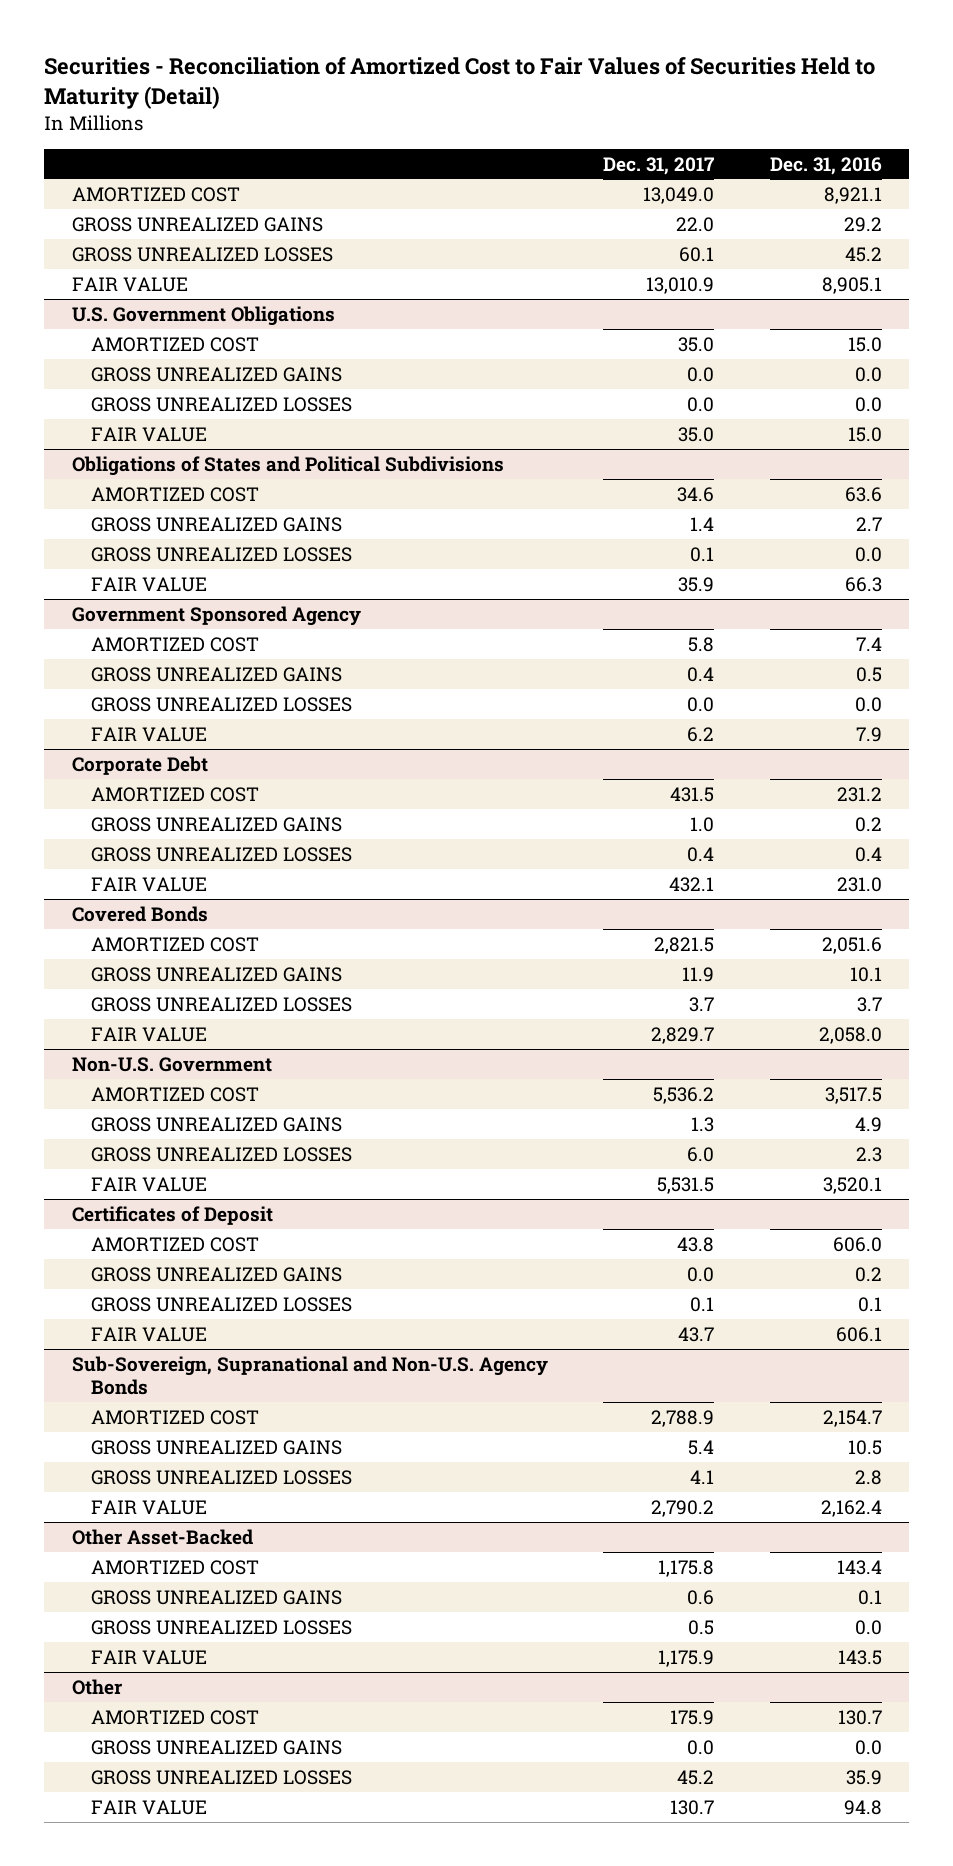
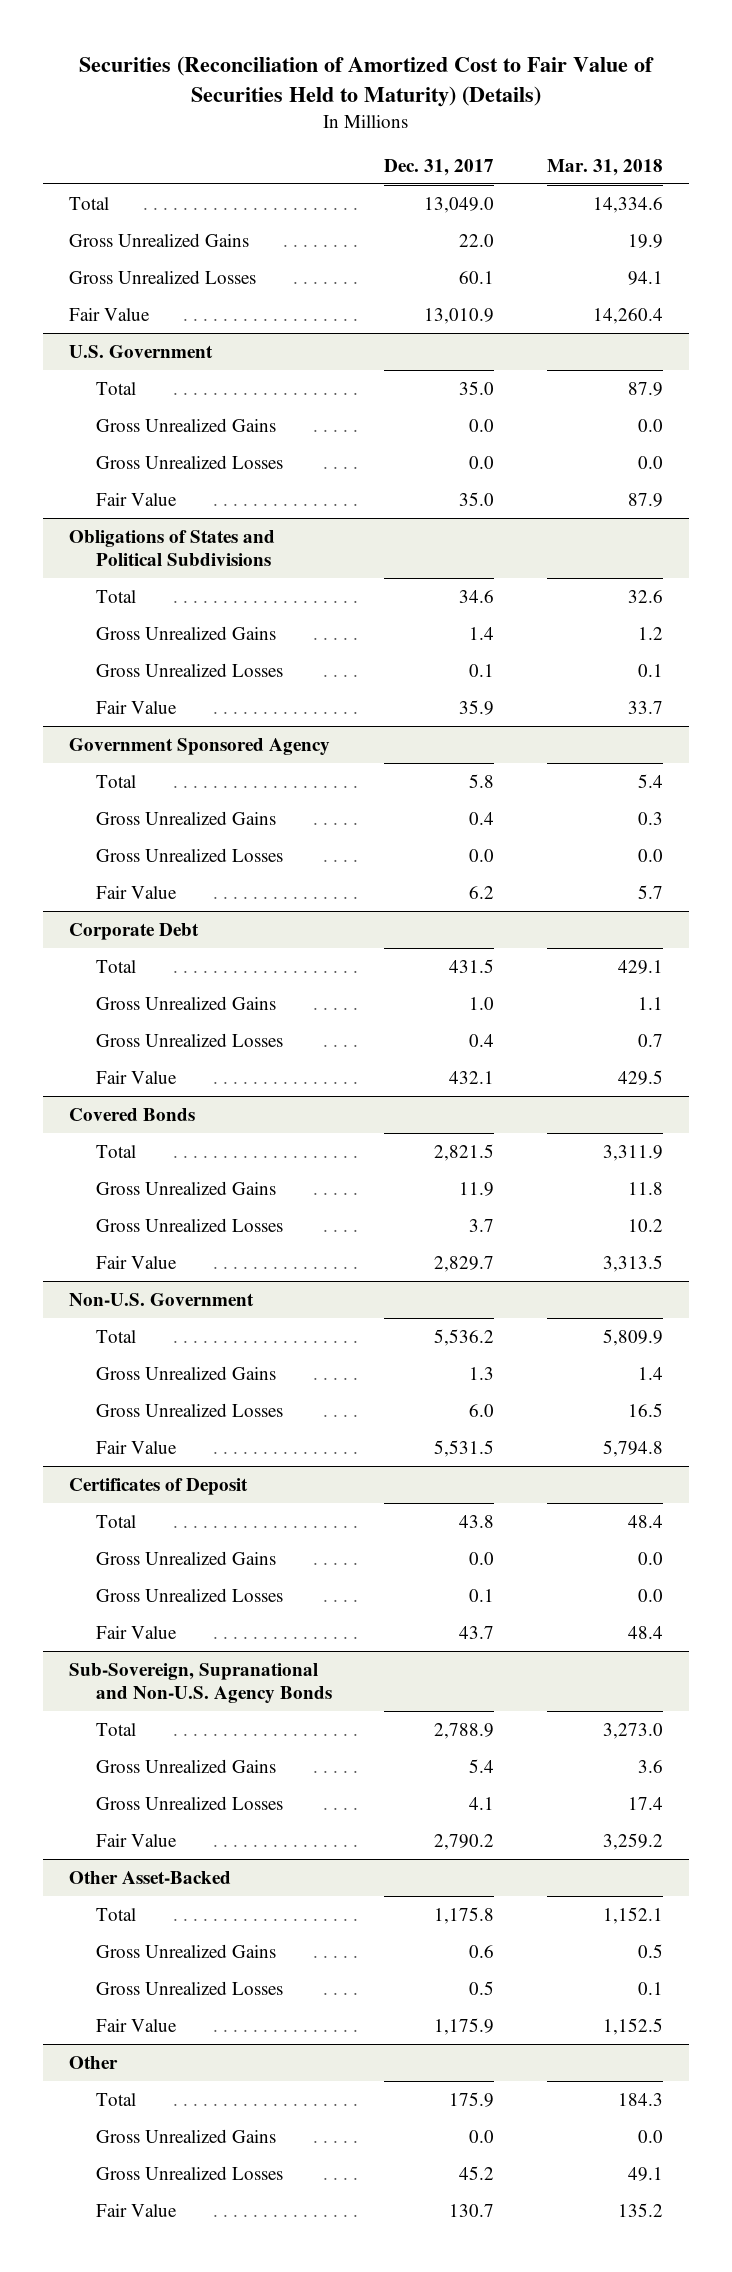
- Securities - Reconciliation of Amortized Cost to Fair Values of Securities Held to Maturity (Detail)
+ Securities (Reconciliation of Amortized Cost to Fair Value of Securities Held to Maturity) (Details)
- | Dec. 31, 2017 | Dec. 31, 2016
+ | Dec. 31, 2017 | Mar. 31, 2018
- AMORTIZED COST | 13,049.0 | 8,921.1
- GROSS UNREALIZED GAINS | 22.0 | 29.2
- GROSS UNREALIZED LOSSES | 60.1 | 45.2
- FAIR VALUE | 13,010.9 | 8,905.1
- U.S. Government Obligations
- AMORTIZED COST | 35.0 | 15.0
- GROSS UNREALIZED GAINS | 0.0 | 0.0
- GROSS UNREALIZED LOSSES | 0.0 | 0.0
- FAIR VALUE | 35.0 | 15.0
+ Total | 13,049.0 | 14,334.6
+ Gross Unrealized Gains | 22.0 | 19.9
+ Gross Unrealized Losses | 60.1 | 94.1
+ Fair Value | 13,010.9 | 14,260.4
+ U.S. Government
+ Total | 35.0 | 87.9
+ Gross Unrealized Gains | 0.0 | 0.0
+ Gross Unrealized Losses | 0.0 | 0.0
+ Fair Value | 35.0 | 87.9
@ Obligations of States and Political Subdivisions
- AMORTIZED COST | 34.6 | 63.6
- GROSS UNREALIZED GAINS | 1.4 | 2.7
- GROSS UNREALIZED LOSSES | 0.1 | 0.0
- FAIR VALUE | 35.9 | 66.3
+ Total | 34.6 | 32.6
+ Gross Unrealized Gains | 1.4 | 1.2
+ Gross Unrealized Losses | 0.1 | 0.1
+ Fair Value | 35.9 | 33.7
@ Government Sponsored Agency
- AMORTIZED COST | 5.8 | 7.4
- GROSS UNREALIZED GAINS | 0.4 | 0.5
- GROSS UNREALIZED LOSSES | 0.0 | 0.0
- FAIR VALUE | 6.2 | 7.9
+ Total | 5.8 | 5.4
+ Gross Unrealized Gains | 0.4 | 0.3
+ Gross Unrealized Losses | 0.0 | 0.0
+ Fair Value | 6.2 | 5.7
@ Corporate Debt
- AMORTIZED COST | 431.5 | 231.2
- GROSS UNREALIZED GAINS | 1.0 | 0.2
- GROSS UNREALIZED LOSSES | 0.4 | 0.4
- FAIR VALUE | 432.1 | 231.0
+ Total | 431.5 | 429.1
+ Gross Unrealized Gains | 1.0 | 1.1
+ Gross Unrealized Losses | 0.4 | 0.7
+ Fair Value | 432.1 | 429.5
@ Covered Bonds
- AMORTIZED COST | 2,821.5 | 2,051.6
- GROSS UNREALIZED GAINS | 11.9 | 10.1
- GROSS UNREALIZED LOSSES | 3.7 | 3.7
- FAIR VALUE | 2,829.7 | 2,058.0
+ Total | 2,821.5 | 3,311.9
+ Gross Unrealized Gains | 11.9 | 11.8
+ Gross Unrealized Losses | 3.7 | 10.2
+ Fair Value | 2,829.7 | 3,313.5
@ Non-U.S. Government
- AMORTIZED COST | 5,536.2 | 3,517.5
- GROSS UNREALIZED GAINS | 1.3 | 4.9
- GROSS UNREALIZED LOSSES | 6.0 | 2.3
- FAIR VALUE | 5,531.5 | 3,520.1
+ Total | 5,536.2 | 5,809.9
+ Gross Unrealized Gains | 1.3 | 1.4
+ Gross Unrealized Losses | 6.0 | 16.5
+ Fair Value | 5,531.5 | 5,794.8
@ Certificates of Deposit
- AMORTIZED COST | 43.8 | 606.0
- GROSS UNREALIZED GAINS | 0.0 | 0.2
- GROSS UNREALIZED LOSSES | 0.1 | 0.1
- FAIR VALUE | 43.7 | 606.1
+ Total | 43.8 | 48.4
+ Gross Unrealized Gains | 0.0 | 0.0
+ Gross Unrealized Losses | 0.1 | 0.0
+ Fair Value | 43.7 | 48.4
@ Sub-Sovereign, Supranational and Non-U.S. Agency Bonds
- AMORTIZED COST | 2,788.9 | 2,154.7
- GROSS UNREALIZED GAINS | 5.4 | 10.5
- GROSS UNREALIZED LOSSES | 4.1 | 2.8
- FAIR VALUE | 2,790.2 | 2,162.4
+ Total | 2,788.9 | 3,273.0
+ Gross Unrealized Gains | 5.4 | 3.6
+ Gross Unrealized Losses | 4.1 | 17.4
+ Fair Value | 2,790.2 | 3,259.2
@ Other Asset-Backed
- AMORTIZED COST | 1,175.8 | 143.4
- GROSS UNREALIZED GAINS | 0.6 | 0.1
- GROSS UNREALIZED LOSSES | 0.5 | 0.0
- FAIR VALUE | 1,175.9 | 143.5
+ Total | 1,175.8 | 1,152.1
+ Gross Unrealized Gains | 0.6 | 0.5
+ Gross Unrealized Losses | 0.5 | 0.1
+ Fair Value | 1,175.9 | 1,152.5
@ Other
- AMORTIZED COST | 175.9 | 130.7
- GROSS UNREALIZED GAINS | 0.0 | 0.0
- GROSS UNREALIZED LOSSES | 45.2 | 35.9
- FAIR VALUE | 130.7 | 94.8
+ Total | 175.9 | 184.3
+ Gross Unrealized Gains | 0.0 | 0.0
+ Gross Unrealized Losses | 45.2 | 49.1
+ Fair Value | 130.7 | 135.2

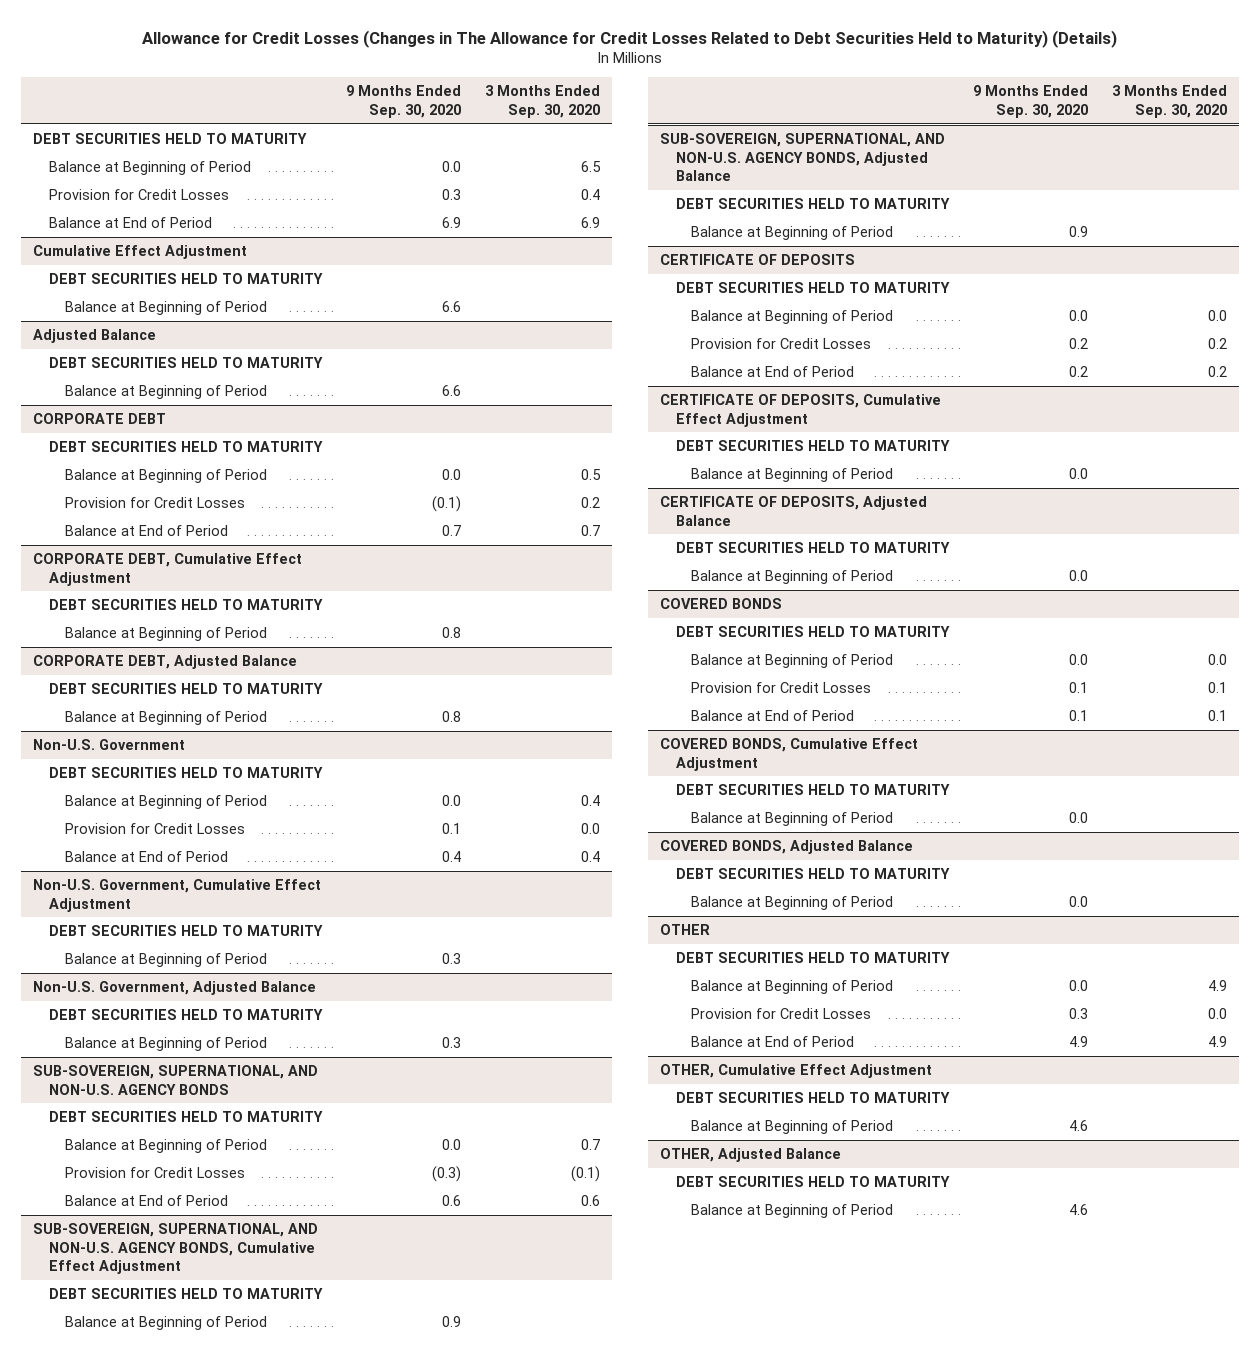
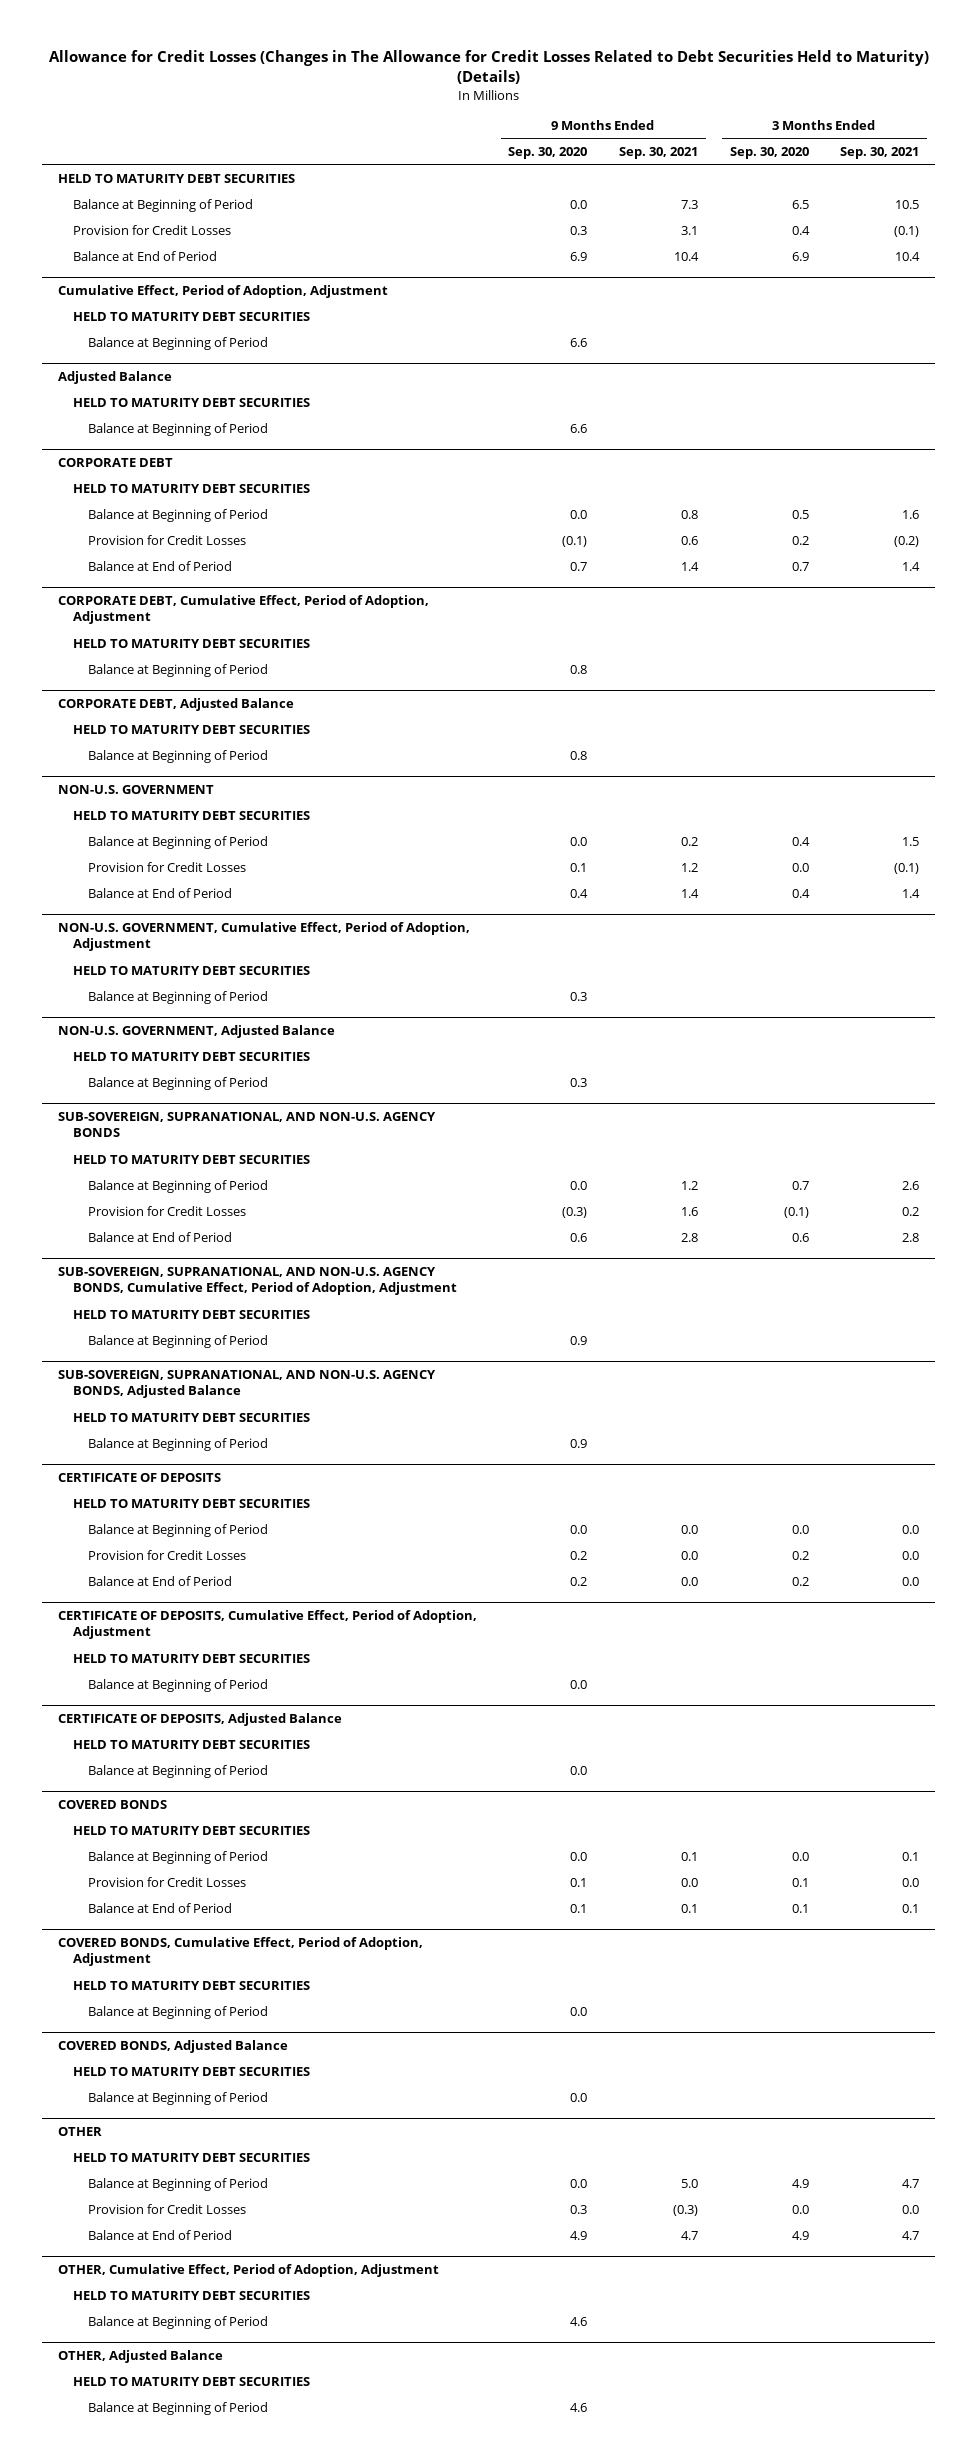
- | 9 Months Ended Sep. 30, 2020 | 3 Months Ended Sep. 30, 2020
+ | 9 Months Ended Sep. 30, 2020 | 9 Months Ended Sep. 30, 2021 | 3 Months Ended Sep. 30, 2020 | 3 Months Ended Sep. 30, 2021
- DEBT SECURITIES HELD TO MATURITY
+ HELD TO MATURITY DEBT SECURITIES
- Cumulative Effect Adjustment
- DEBT SECURITIES HELD TO MATURITY
+ Cumulative Effect, Period of Adoption, Adjustment
+ HELD TO MATURITY DEBT SECURITIES
@ Adjusted Balance
- DEBT SECURITIES HELD TO MATURITY
+ HELD TO MATURITY DEBT SECURITIES
@ CORPORATE DEBT
- DEBT SECURITIES HELD TO MATURITY
+ HELD TO MATURITY DEBT SECURITIES
- CORPORATE DEBT, Cumulative Effect Adjustment
- DEBT SECURITIES HELD TO MATURITY
+ CORPORATE DEBT, Cumulative Effect, Period of Adoption, Adjustment
+ HELD TO MATURITY DEBT SECURITIES
@ CORPORATE DEBT, Adjusted Balance
- DEBT SECURITIES HELD TO MATURITY
+ HELD TO MATURITY DEBT SECURITIES
- Non-U.S. Government
- DEBT SECURITIES HELD TO MATURITY
+ NON-U.S. GOVERNMENT
+ HELD TO MATURITY DEBT SECURITIES
- Non-U.S. Government, Cumulative Effect Adjustment
- DEBT SECURITIES HELD TO MATURITY
+ NON-U.S. GOVERNMENT, Cumulative Effect, Period of Adoption, Adjustment
+ HELD TO MATURITY DEBT SECURITIES
- Non-U.S. Government, Adjusted Balance
- DEBT SECURITIES HELD TO MATURITY
+ NON-U.S. GOVERNMENT, Adjusted Balance
+ HELD TO MATURITY DEBT SECURITIES
- SUB-SOVEREIGN, SUPERNATIONAL, AND NON-U.S. AGENCY BONDS
- DEBT SECURITIES HELD TO MATURITY
+ SUB-SOVEREIGN, SUPRANATIONAL, AND NON-U.S. AGENCY BONDS
+ HELD TO MATURITY DEBT SECURITIES
- SUB-SOVEREIGN, SUPERNATIONAL, AND NON-U.S. AGENCY BONDS, Cumulative Effect Adjustment
- DEBT SECURITIES HELD TO MATURITY
+ SUB-SOVEREIGN, SUPRANATIONAL, AND NON-U.S. AGENCY BONDS, Cumulative Effect, Period of Adoption, Adjustment
+ HELD TO MATURITY DEBT SECURITIES
- SUB-SOVEREIGN, SUPERNATIONAL, AND NON-U.S. AGENCY BONDS, Adjusted Balance
- DEBT SECURITIES HELD TO MATURITY
+ SUB-SOVEREIGN, SUPRANATIONAL, AND NON-U.S. AGENCY BONDS, Adjusted Balance
+ HELD TO MATURITY DEBT SECURITIES
@ CERTIFICATE OF DEPOSITS
- DEBT SECURITIES HELD TO MATURITY
+ HELD TO MATURITY DEBT SECURITIES
- CERTIFICATE OF DEPOSITS, Cumulative Effect Adjustment
- DEBT SECURITIES HELD TO MATURITY
+ CERTIFICATE OF DEPOSITS, Cumulative Effect, Period of Adoption, Adjustment
+ HELD TO MATURITY DEBT SECURITIES
@ CERTIFICATE OF DEPOSITS, Adjusted Balance
- DEBT SECURITIES HELD TO MATURITY
+ HELD TO MATURITY DEBT SECURITIES
@ COVERED BONDS
- DEBT SECURITIES HELD TO MATURITY
+ HELD TO MATURITY DEBT SECURITIES
- COVERED BONDS, Cumulative Effect Adjustment
- DEBT SECURITIES HELD TO MATURITY
+ COVERED BONDS, Cumulative Effect, Period of Adoption, Adjustment
+ HELD TO MATURITY DEBT SECURITIES
@ COVERED BONDS, Adjusted Balance
- DEBT SECURITIES HELD TO MATURITY
+ HELD TO MATURITY DEBT SECURITIES
@ OTHER
- DEBT SECURITIES HELD TO MATURITY
+ HELD TO MATURITY DEBT SECURITIES
- OTHER, Cumulative Effect Adjustment
- DEBT SECURITIES HELD TO MATURITY
+ OTHER, Cumulative Effect, Period of Adoption, Adjustment
+ HELD TO MATURITY DEBT SECURITIES
@ OTHER, Adjusted Balance
- DEBT SECURITIES HELD TO MATURITY
+ HELD TO MATURITY DEBT SECURITIES

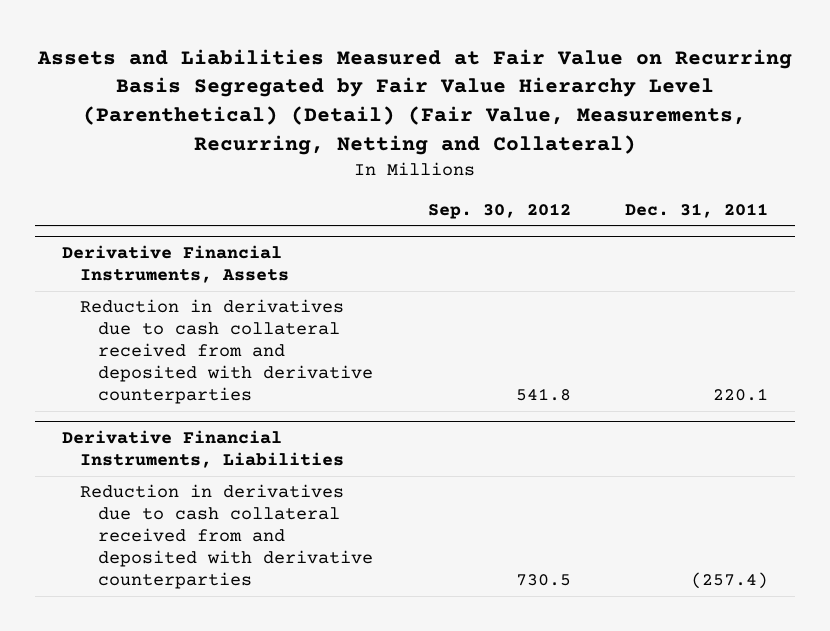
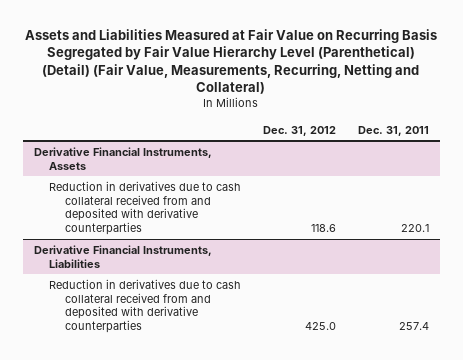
- | Sep. 30, 2012 | Dec. 31, 2011
+ | Dec. 31, 2012 | Dec. 31, 2011
@ Derivative Financial Instruments, Liabilities
- Reduction in derivatives due to cash collateral received from and deposited with derivative counterparties | 730.5 | (257.4)
+ Reduction in derivatives due to cash collateral received from and deposited with derivative counterparties | 425.0 | 257.4

